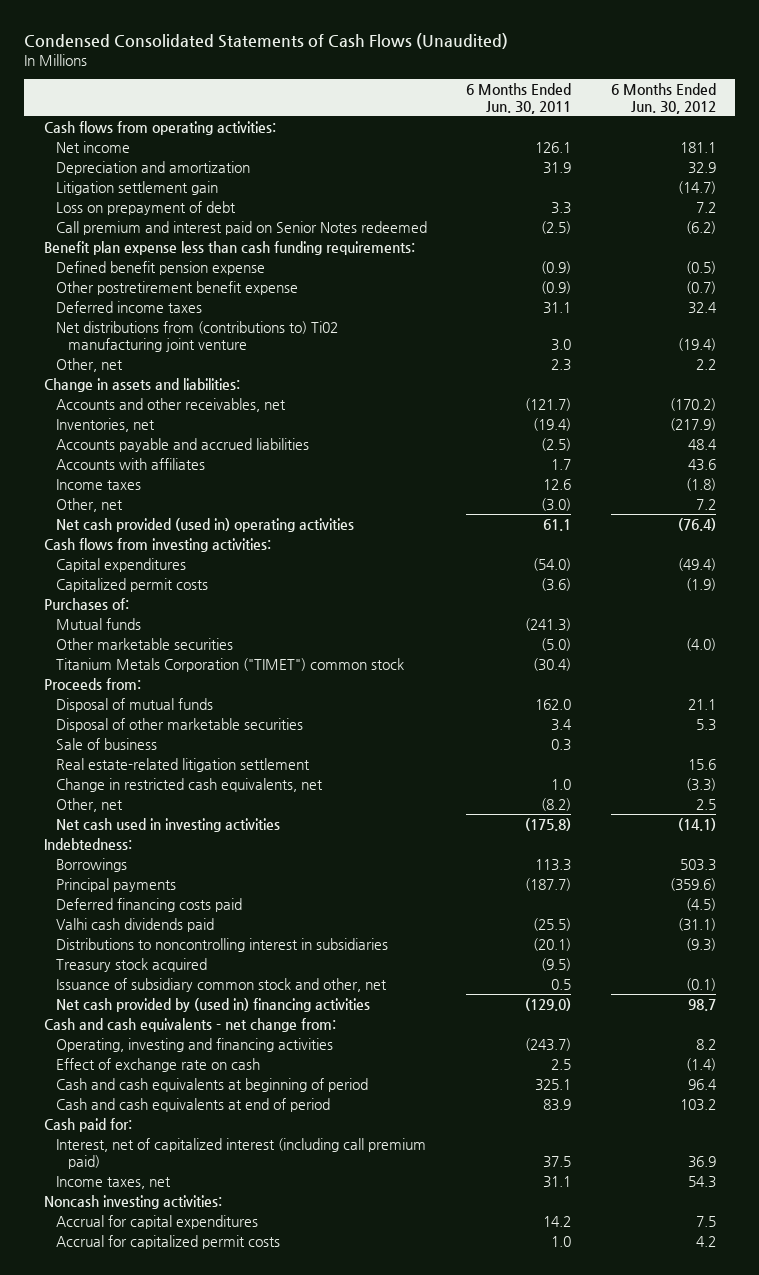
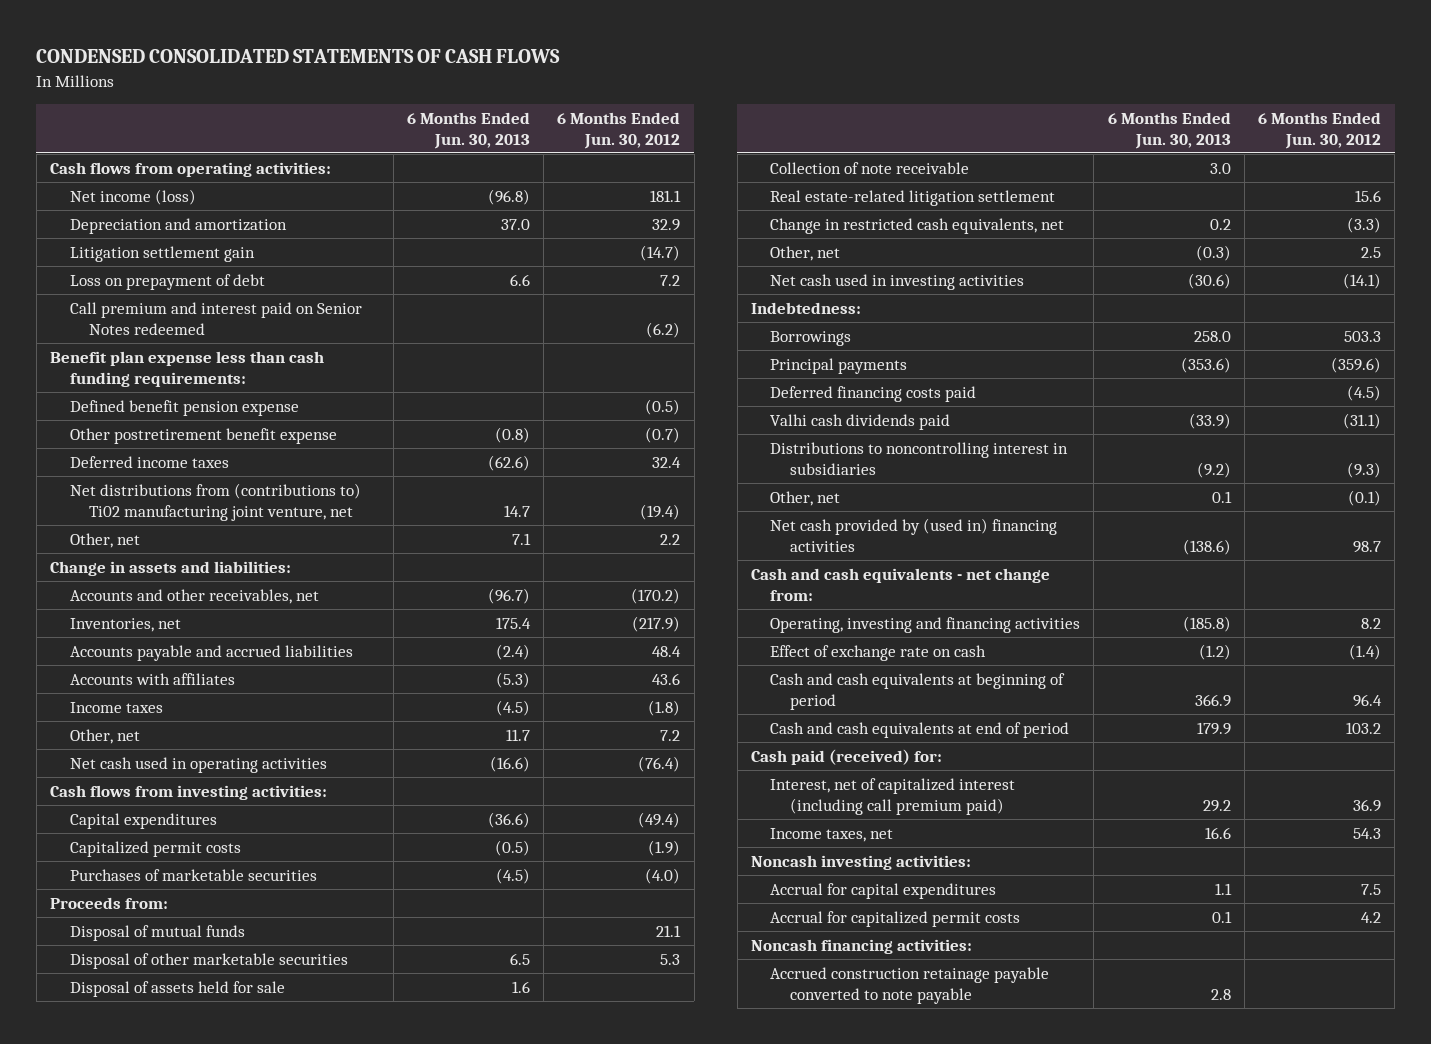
- Condensed Consolidated Statements of Cash Flows (Unaudited)
+ CONDENSED CONSOLIDATED STATEMENTS OF CASH FLOWS
- | 6 Months Ended Jun. 30, 2011 | 6 Months Ended Jun. 30, 2012
+ | 6 Months Ended Jun. 30, 2013 | 6 Months Ended Jun. 30, 2012
- Net income | 126.1 | 181.1
+ Net income (loss) | (96.8) | 181.1
- Net distributions from (contributions to) Ti02 manufacturing joint venture | 3.0 | (19.4)
+ Net distributions from (contributions to) Ti02 manufacturing joint venture, net | 14.7 | (19.4)
- Net cash provided (used in) operating activities | 61.1 | (76.4)
+ Net cash used in operating activities | (16.6) | (76.4)
- Purchases of:
- Mutual funds | (241.3) |
- Other marketable securities | (5.0) | (4.0)
- Titanium Metals Corporation ("TIMET") common stock | (30.4) |
+ Purchases of marketable securities | (4.5) | (4.0)
- Sale of business | 0.3 |
+ Disposal of assets held for sale | 1.6 |
+ Collection of note receivable | 3.0 |
- Treasury stock acquired | (9.5) |
- Issuance of subsidiary common stock and other, net | 0.5 | (0.1)
+ Other, net | 0.1 | (0.1)
- Cash paid for:
+ Cash paid (received) for:
+ Noncash financing activities:
+ Accrued construction retainage payable converted to note payable | 2.8 |

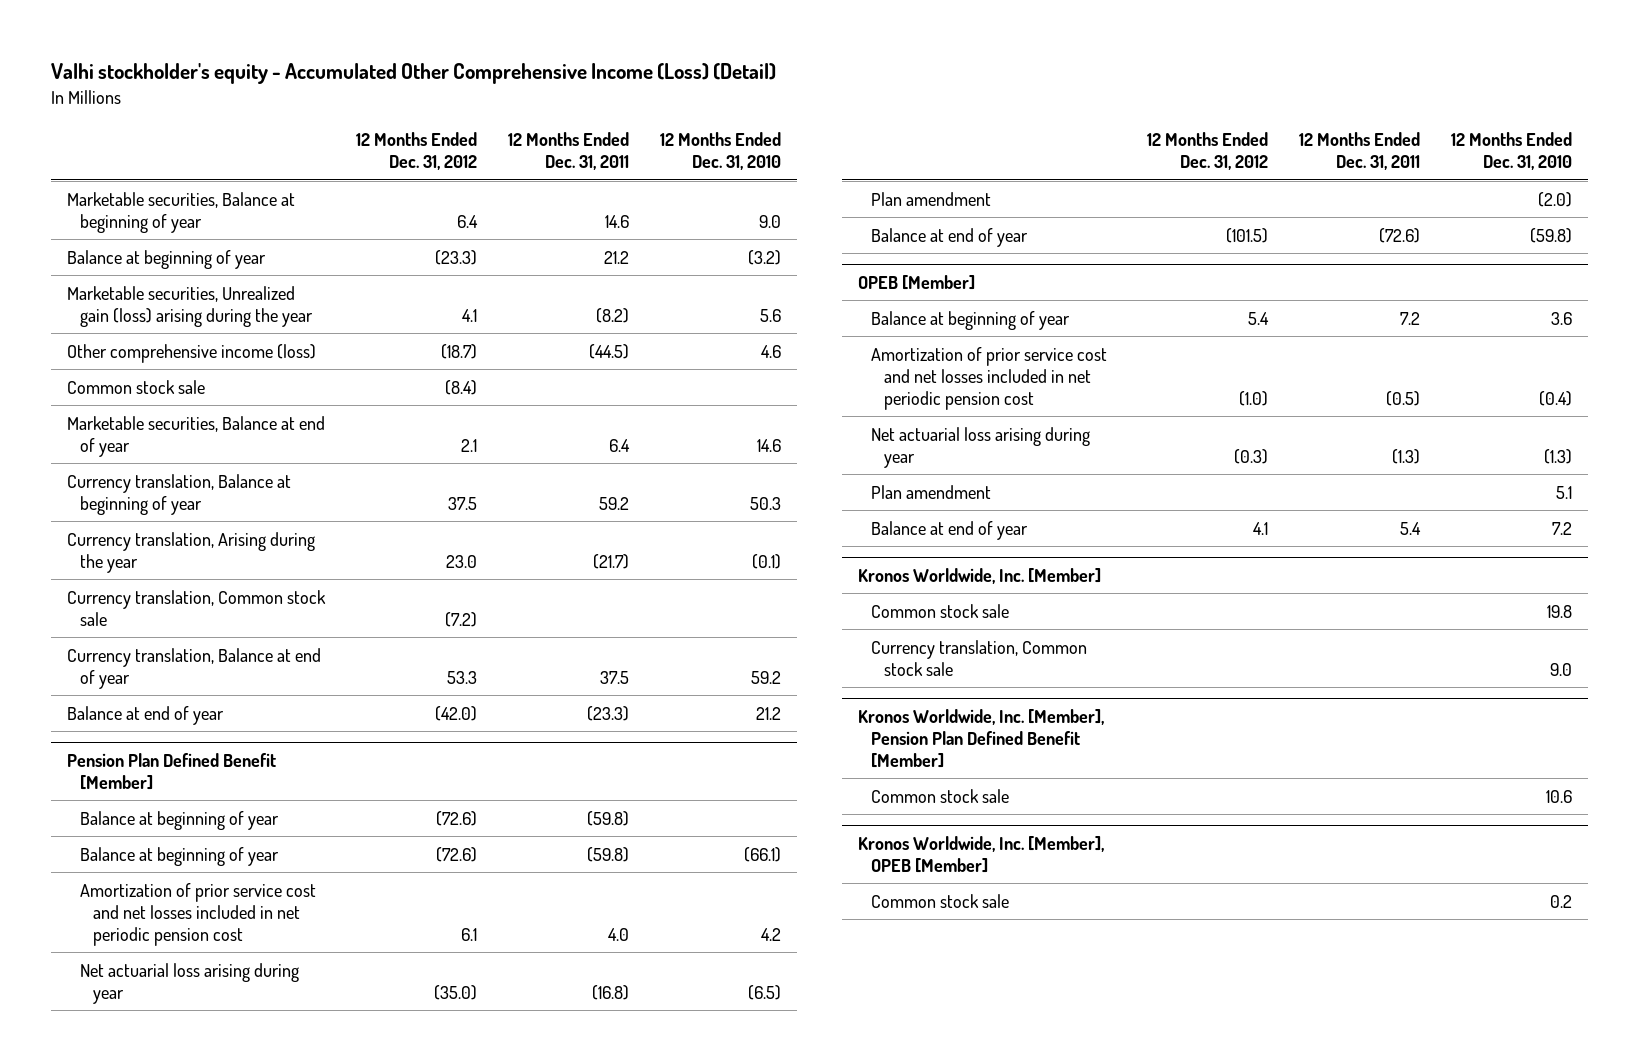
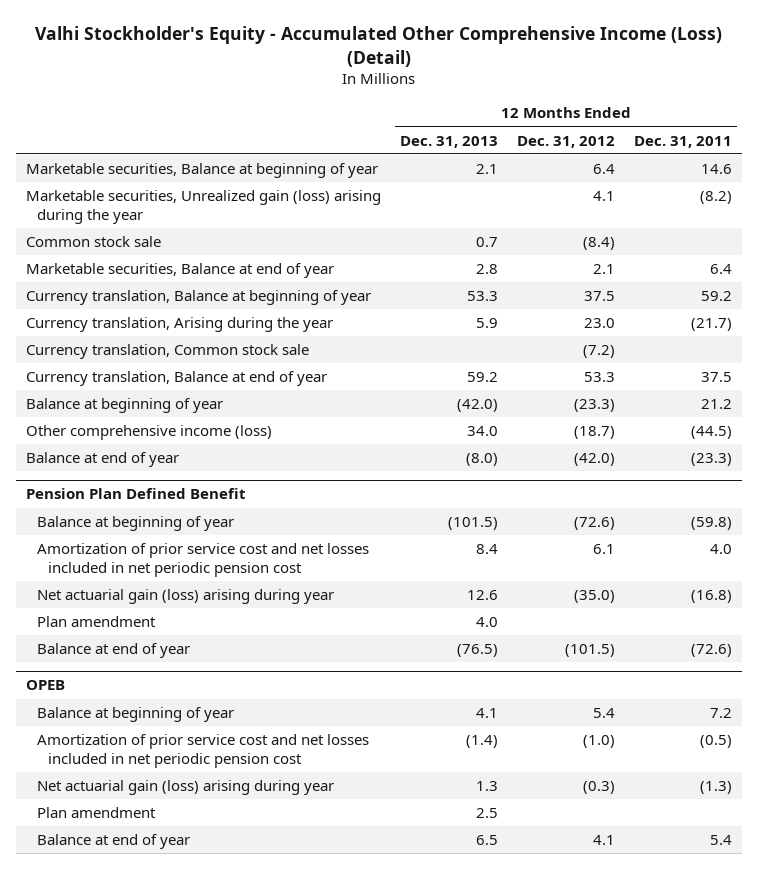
- Valhi stockholder's equity - Accumulated Other Comprehensive Income (Loss) (Detail)
+ Valhi Stockholder's Equity - Accumulated Other Comprehensive Income (Loss) (Detail)
- | 12 Months Ended Dec. 31, 2012 | 12 Months Ended Dec. 31, 2011 | 12 Months Ended Dec. 31, 2010
+ | 12 Months Ended Dec. 31, 2013 | 12 Months Ended Dec. 31, 2012 | 12 Months Ended Dec. 31, 2011
moved down: Balance at beginning of year | (42.0) | (23.3) | 21.2
moved down: Other comprehensive income (loss) | 34.0 | (18.7) | (44.5)
- Pension Plan Defined Benefit [Member]
- Balance at beginning of year | (72.6) | (59.8) |
+ Pension Plan Defined Benefit
- Net actuarial loss arising during year | (35.0) | (16.8) | (6.5)
+ Net actuarial gain (loss) arising during year | 12.6 | (35.0) | (16.8)
- OPEB [Member]
+ OPEB
- Net actuarial loss arising during year | (0.3) | (1.3) | (1.3)
+ Net actuarial gain (loss) arising during year | 1.3 | (0.3) | (1.3)
- Kronos Worldwide, Inc. [Member]
- Common stock sale | | | 19.8
- Currency translation, Common stock sale | | | 9.0
- Kronos Worldwide, Inc. [Member], Pension Plan Defined Benefit [Member]
- Common stock sale | | | 10.6
- Kronos Worldwide, Inc. [Member], OPEB [Member]
- Common stock sale | | | 0.2

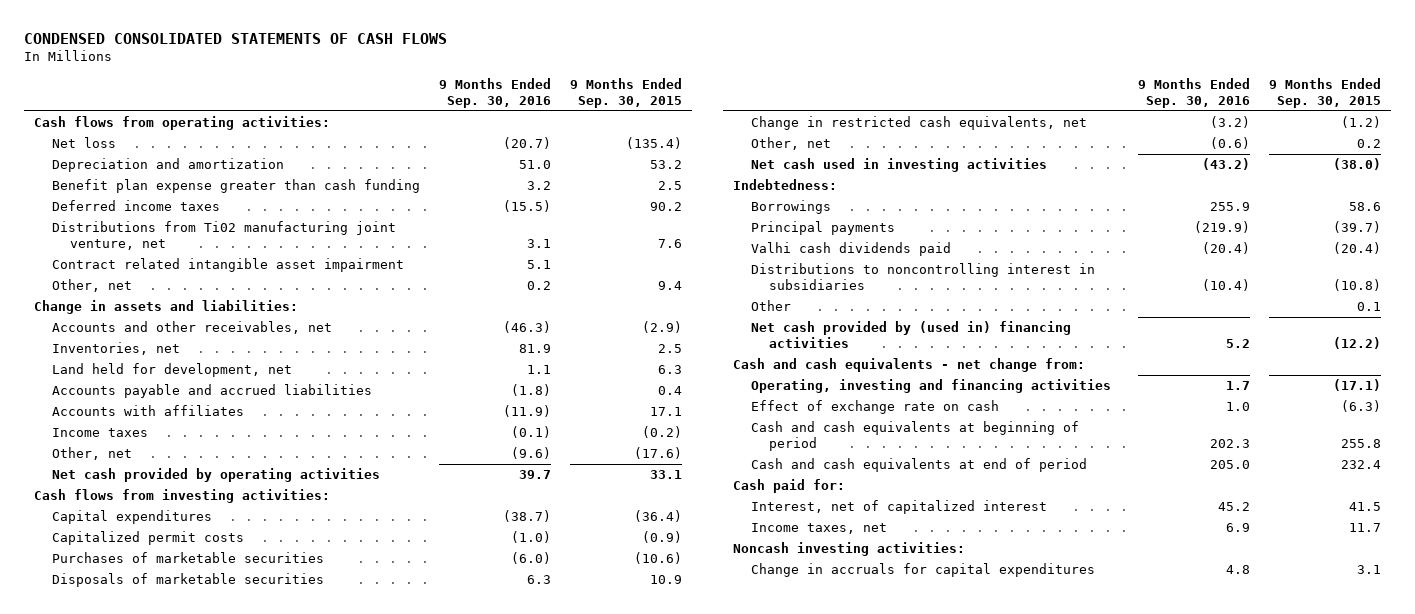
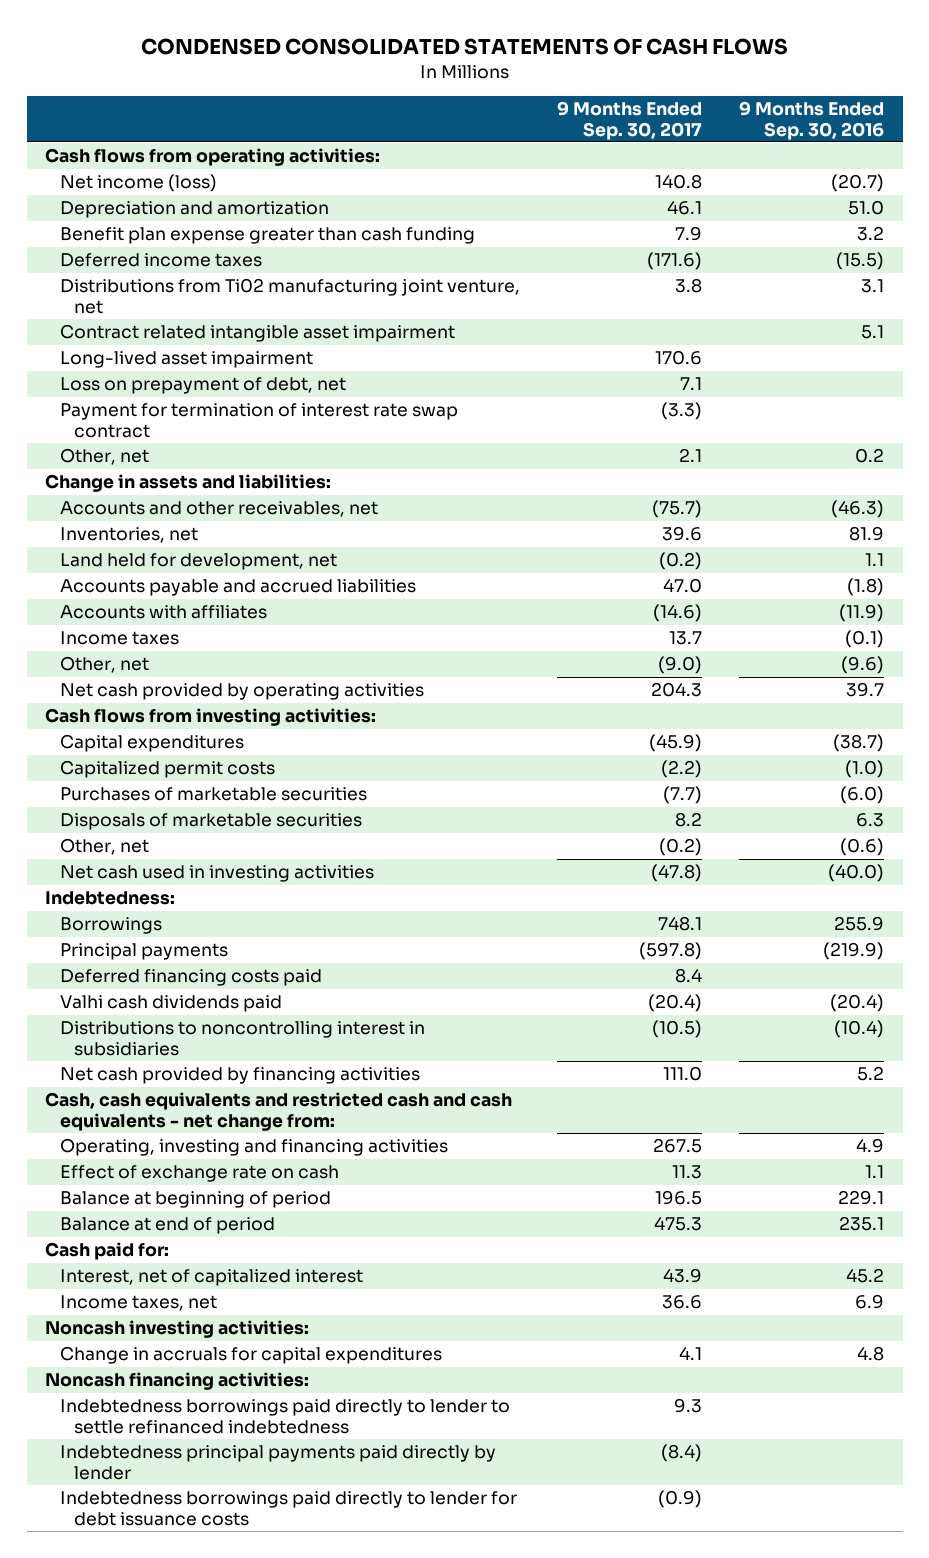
- | 9 Months Ended Sep. 30, 2016 | 9 Months Ended Sep. 30, 2015
+ | 9 Months Ended Sep. 30, 2017 | 9 Months Ended Sep. 30, 2016
- Net loss | (20.7) | (135.4)
+ Net income (loss) | 140.8 | (20.7)
+ Long-lived asset impairment | 170.6 |
+ Loss on prepayment of debt, net | 7.1 |
+ Payment for termination of interest rate swap contract | (3.3) |
- Change in restricted cash equivalents, net | (3.2) | (1.2)
- Net cash used in investing activities | (43.2) | (38.0)
+ Net cash used in investing activities | (47.8) | (40.0)
+ Deferred financing costs paid | 8.4 |
- Other | | 0.1
- Net cash provided by (used in) financing activities | 5.2 | (12.2)
- Cash and cash equivalents - net change from:
- Operating, investing and financing activities | 1.7 | (17.1)
- Effect of exchange rate on cash | 1.0 | (6.3)
- Cash and cash equivalents at beginning of period | 202.3 | 255.8
- Cash and cash equivalents at end of period | 205.0 | 232.4
+ Net cash provided by financing activities | 111.0 | 5.2
+ Cash, cash equivalents and restricted cash and cash equivalents - net change from:
+ Operating, investing and financing activities | 267.5 | 4.9
+ Effect of exchange rate on cash | 11.3 | 1.1
+ Balance at beginning of period | 196.5 | 229.1
+ Balance at end of period | 475.3 | 235.1
+ Noncash financing activities:
+ Indebtedness borrowings paid directly to lender to settle refinanced indebtedness | 9.3 |
+ Indebtedness principal payments paid directly by lender | (8.4) |
+ Indebtedness borrowings paid directly to lender for debt issuance costs | (0.9) |

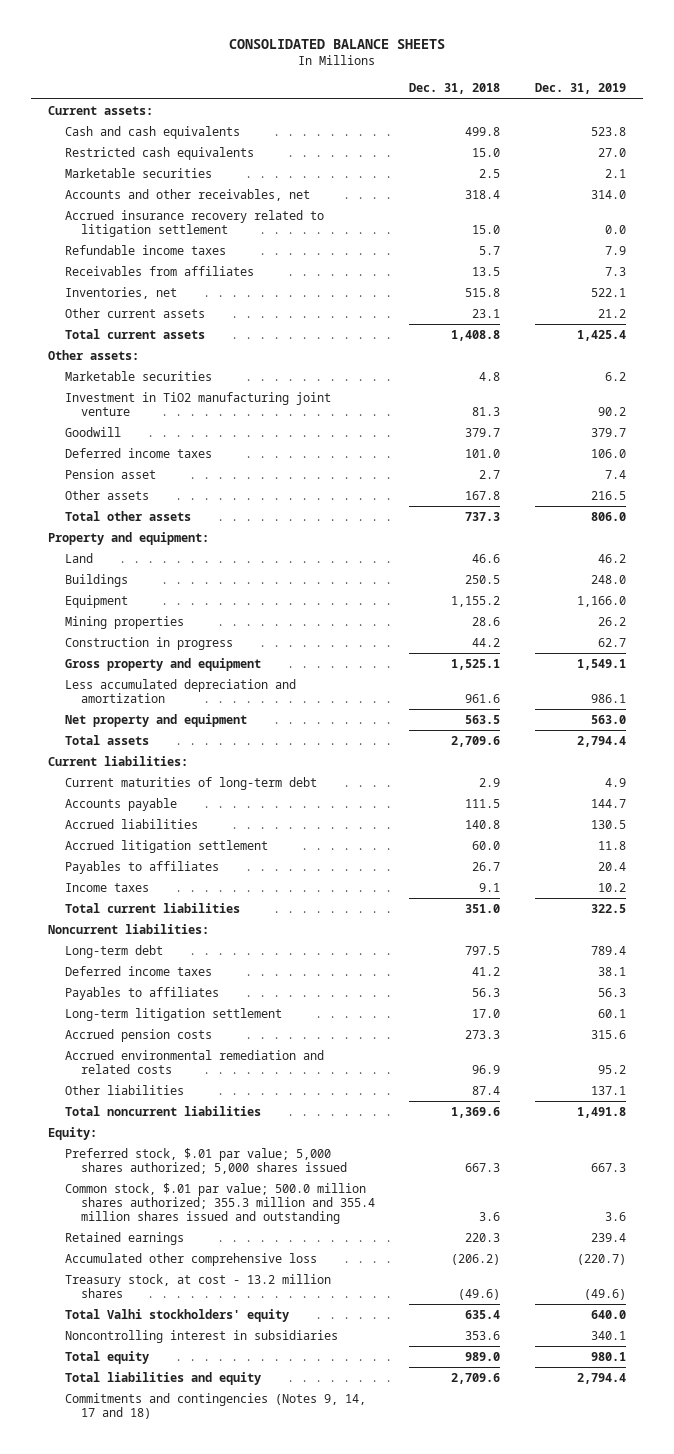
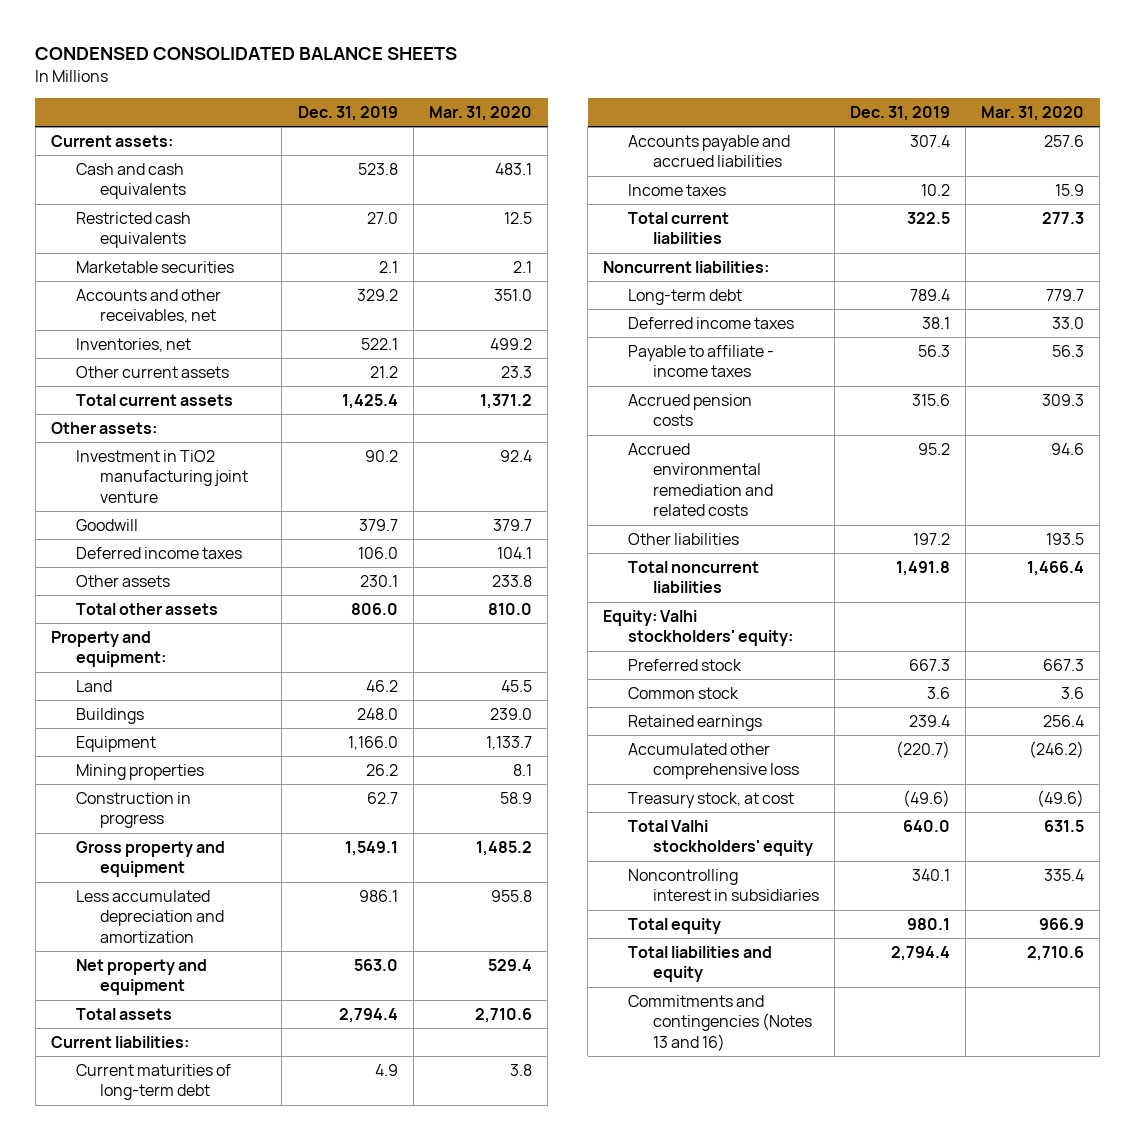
- CONSOLIDATED BALANCE SHEETS
+ CONDENSED CONSOLIDATED BALANCE SHEETS
- | Dec. 31, 2018 | Dec. 31, 2019
+ | Dec. 31, 2019 | Mar. 31, 2020
- Accounts and other receivables, net | 318.4 | 314.0
- Accrued insurance recovery related to litigation settlement | 15.0 | 0.0
- Refundable income taxes | 5.7 | 7.9
- Receivables from affiliates | 13.5 | 7.3
+ Accounts and other receivables, net | 329.2 | 351.0
- Marketable securities | 4.8 | 6.2
- Pension asset | 2.7 | 7.4
- Other assets | 167.8 | 216.5
+ Other assets | 230.1 | 233.8
- Accounts payable | 111.5 | 144.7
- Accrued liabilities | 140.8 | 130.5
- Accrued litigation settlement | 60.0 | 11.8
- Payables to affiliates | 26.7 | 20.4
+ Accounts payable and accrued liabilities | 307.4 | 257.6
- Payables to affiliates | 56.3 | 56.3
- Long-term litigation settlement | 17.0 | 60.1
+ Payable to affiliate - income taxes | 56.3 | 56.3
- Other liabilities | 87.4 | 137.1
+ Other liabilities | 197.2 | 193.5
- Equity:
- Preferred stock, $.01 par value; 5,000 shares authorized; 5,000 shares issued | 667.3 | 667.3
- Common stock, $.01 par value; 500.0 million shares authorized; 355.3 million and 355.4 million shares issued and outstanding | 3.6 | 3.6
+ Equity: Valhi stockholders' equity:
+ Preferred stock | 667.3 | 667.3
+ Common stock | 3.6 | 3.6
- Treasury stock, at cost - 13.2 million shares | (49.6) | (49.6)
+ Treasury stock, at cost | (49.6) | (49.6)
- Commitments and contingencies (Notes 9, 14, 17 and 18)
+ Commitments and contingencies (Notes 13 and 16)

